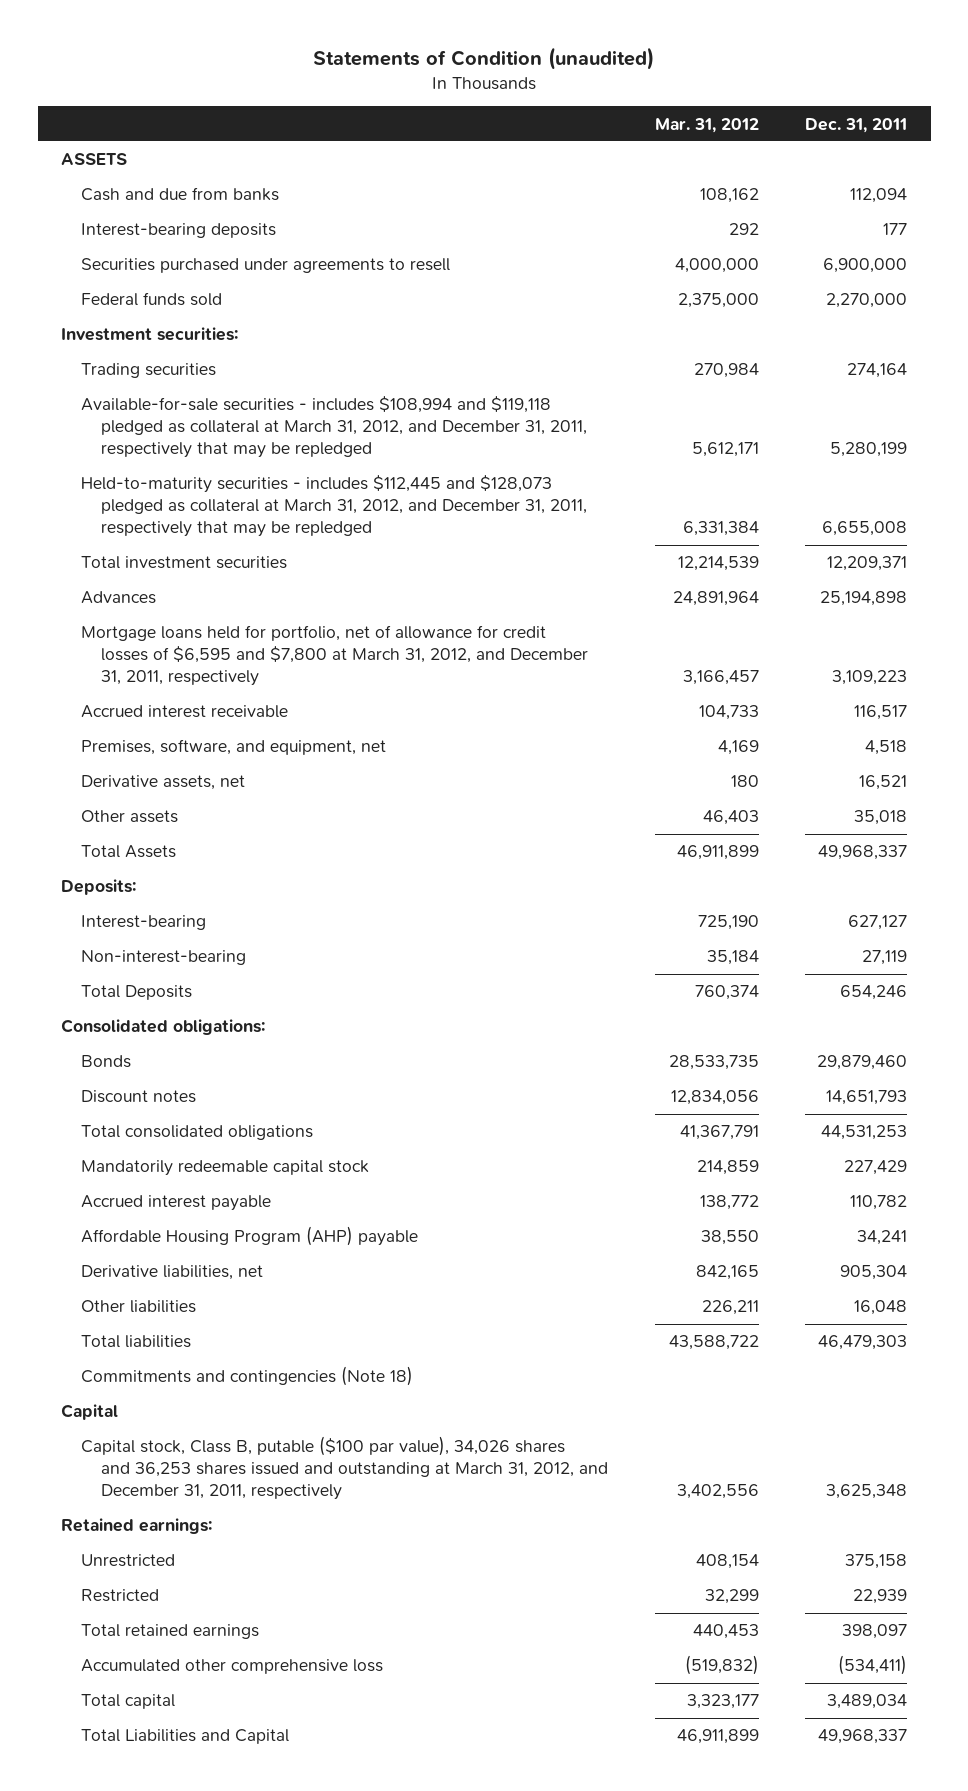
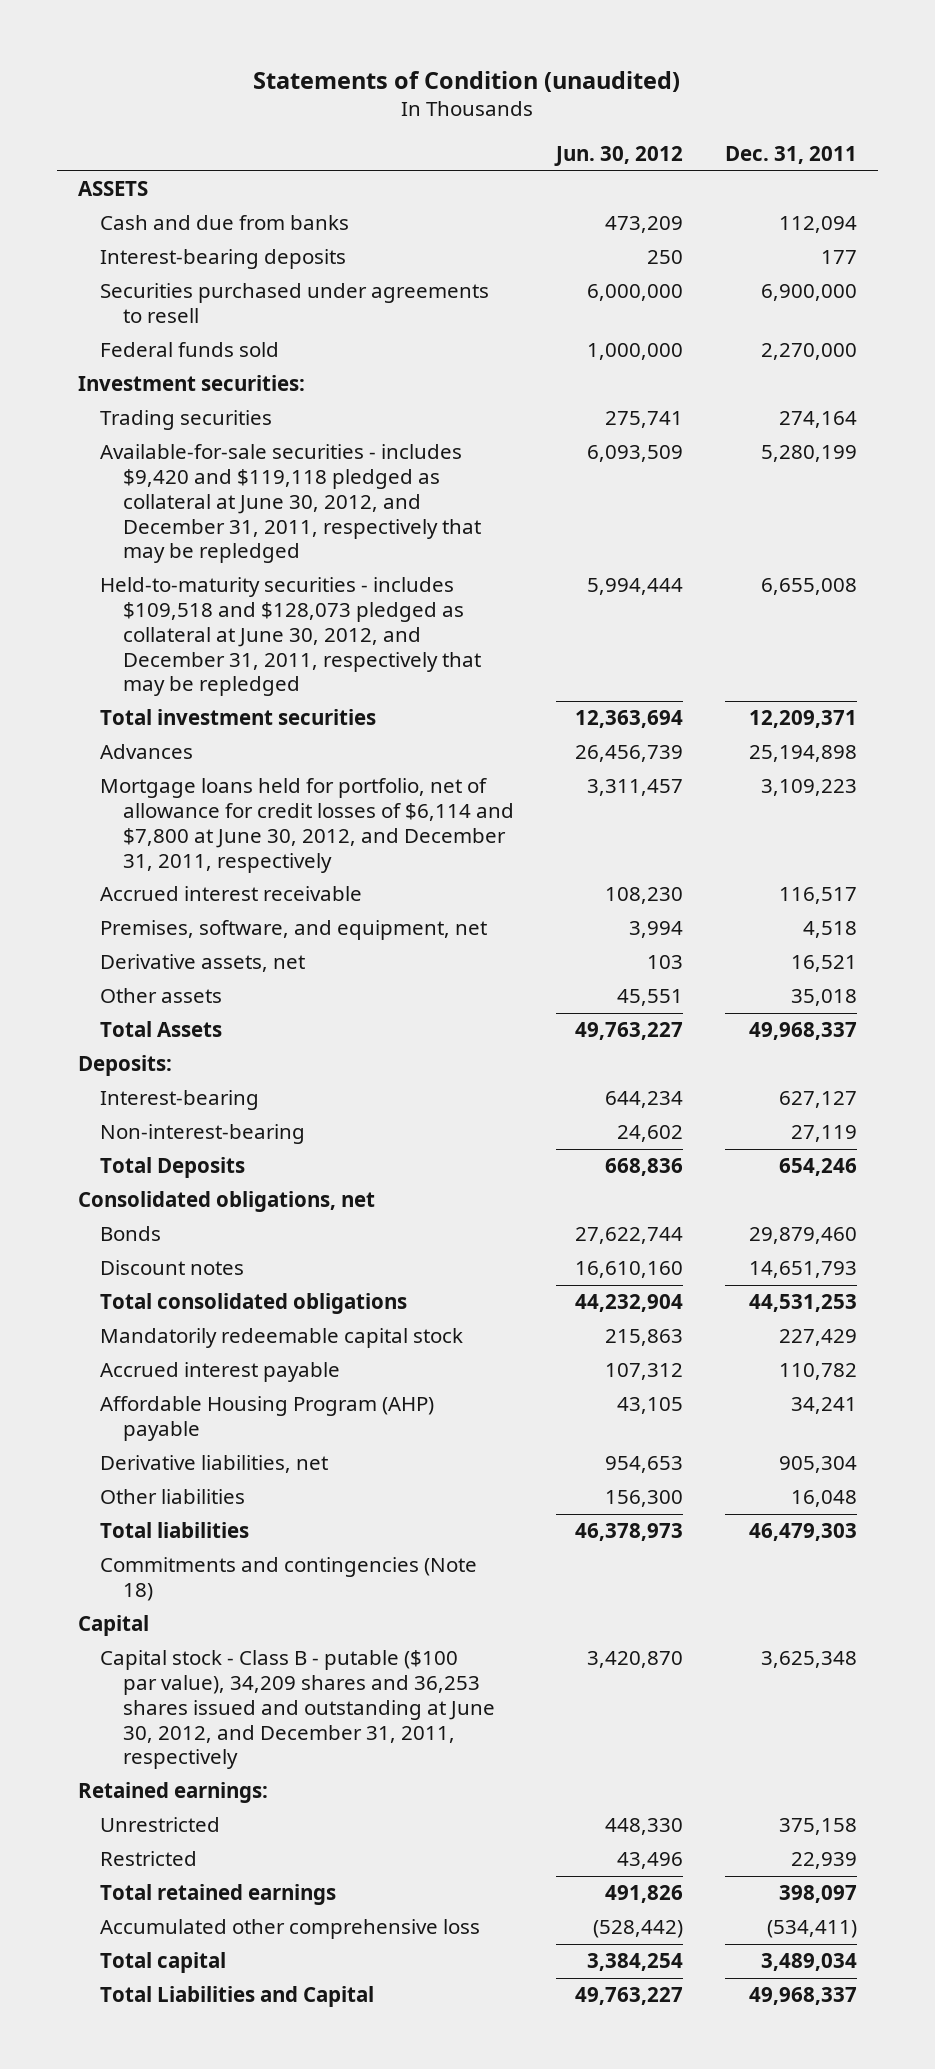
- | Mar. 31, 2012 | Dec. 31, 2011
+ | Jun. 30, 2012 | Dec. 31, 2011
- Available-for-sale securities - includes $108,994 and $119,118 pledged as collateral at March 31, 2012, and December 31, 2011, respectively that may be repledged | 5,612,171 | 5,280,199
- Held-to-maturity securities - includes $112,445 and $128,073 pledged as collateral at March 31, 2012, and December 31, 2011, respectively that may be repledged | 6,331,384 | 6,655,008
+ Available-for-sale securities - includes $9,420 and $119,118 pledged as collateral at June 30, 2012, and December 31, 2011, respectively that may be repledged | 6,093,509 | 5,280,199
+ Held-to-maturity securities - includes $109,518 and $128,073 pledged as collateral at June 30, 2012, and December 31, 2011, respectively that may be repledged | 5,994,444 | 6,655,008
- Mortgage loans held for portfolio, net of allowance for credit losses of $6,595 and $7,800 at March 31, 2012, and December 31, 2011, respectively | 3,166,457 | 3,109,223
+ Mortgage loans held for portfolio, net of allowance for credit losses of $6,114 and $7,800 at June 30, 2012, and December 31, 2011, respectively | 3,311,457 | 3,109,223
- Consolidated obligations:
+ Consolidated obligations, net
- Capital stock, Class B, putable ($100 par value), 34,026 shares and 36,253 shares issued and outstanding at March 31, 2012, and December 31, 2011, respectively | 3,402,556 | 3,625,348
+ Capital stock - Class B - putable ($100 par value), 34,209 shares and 36,253 shares issued and outstanding at June 30, 2012, and December 31, 2011, respectively | 3,420,870 | 3,625,348

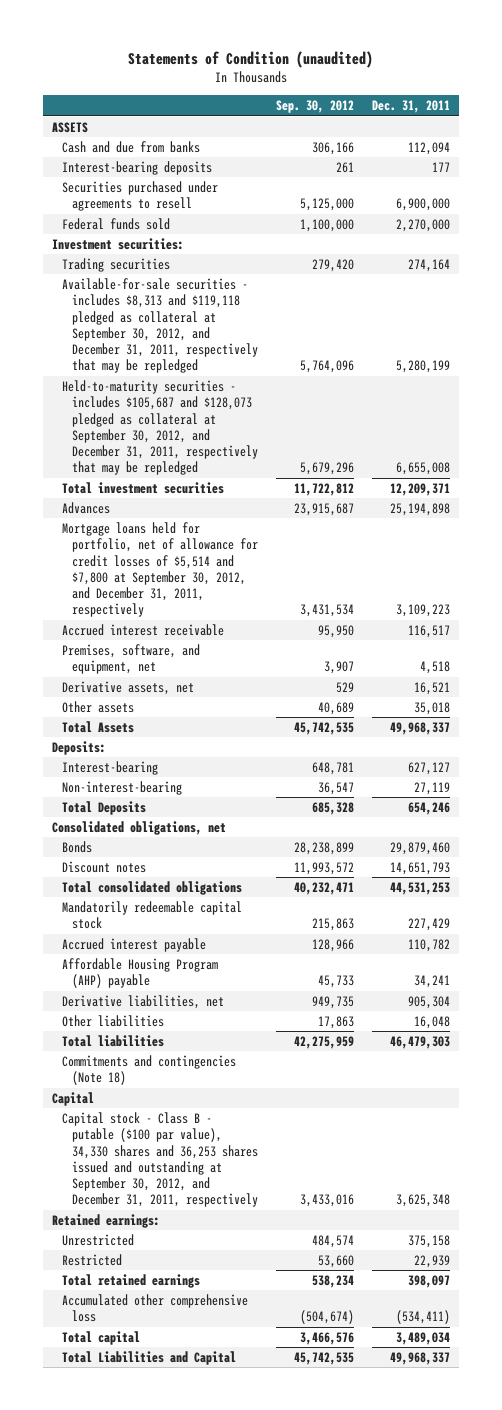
- | Jun. 30, 2012 | Dec. 31, 2011
+ | Sep. 30, 2012 | Dec. 31, 2011
- Available-for-sale securities - includes $9,420 and $119,118 pledged as collateral at June 30, 2012, and December 31, 2011, respectively that may be repledged | 6,093,509 | 5,280,199
- Held-to-maturity securities - includes $109,518 and $128,073 pledged as collateral at June 30, 2012, and December 31, 2011, respectively that may be repledged | 5,994,444 | 6,655,008
+ Available-for-sale securities - includes $8,313 and $119,118 pledged as collateral at September 30, 2012, and December 31, 2011, respectively that may be repledged | 5,764,096 | 5,280,199
+ Held-to-maturity securities - includes $105,687 and $128,073 pledged as collateral at September 30, 2012, and December 31, 2011, respectively that may be repledged | 5,679,296 | 6,655,008
- Mortgage loans held for portfolio, net of allowance for credit losses of $6,114 and $7,800 at June 30, 2012, and December 31, 2011, respectively | 3,311,457 | 3,109,223
+ Mortgage loans held for portfolio, net of allowance for credit losses of $5,514 and $7,800 at September 30, 2012, and December 31, 2011, respectively | 3,431,534 | 3,109,223
- Capital stock - Class B - putable ($100 par value), 34,209 shares and 36,253 shares issued and outstanding at June 30, 2012, and December 31, 2011, respectively | 3,420,870 | 3,625,348
+ Capital stock - Class B - putable ($100 par value), 34,330 shares and 36,253 shares issued and outstanding at September 30, 2012, and December 31, 2011, respectively | 3,433,016 | 3,625,348

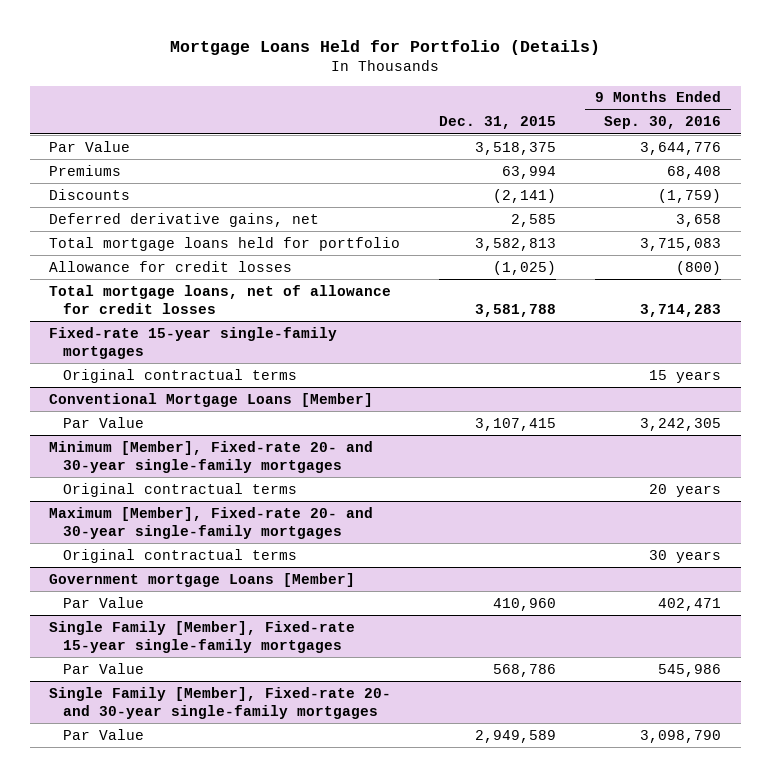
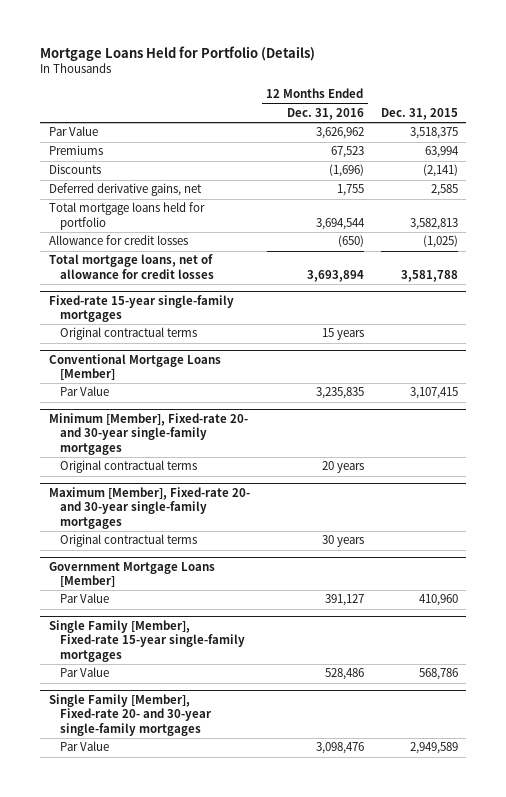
- | Dec. 31, 2015 | 9 Months Ended Sep. 30, 2016
+ | 12 Months Ended Dec. 31, 2016 | Dec. 31, 2015
- Government mortgage Loans [Member]
+ Government Mortgage Loans [Member]

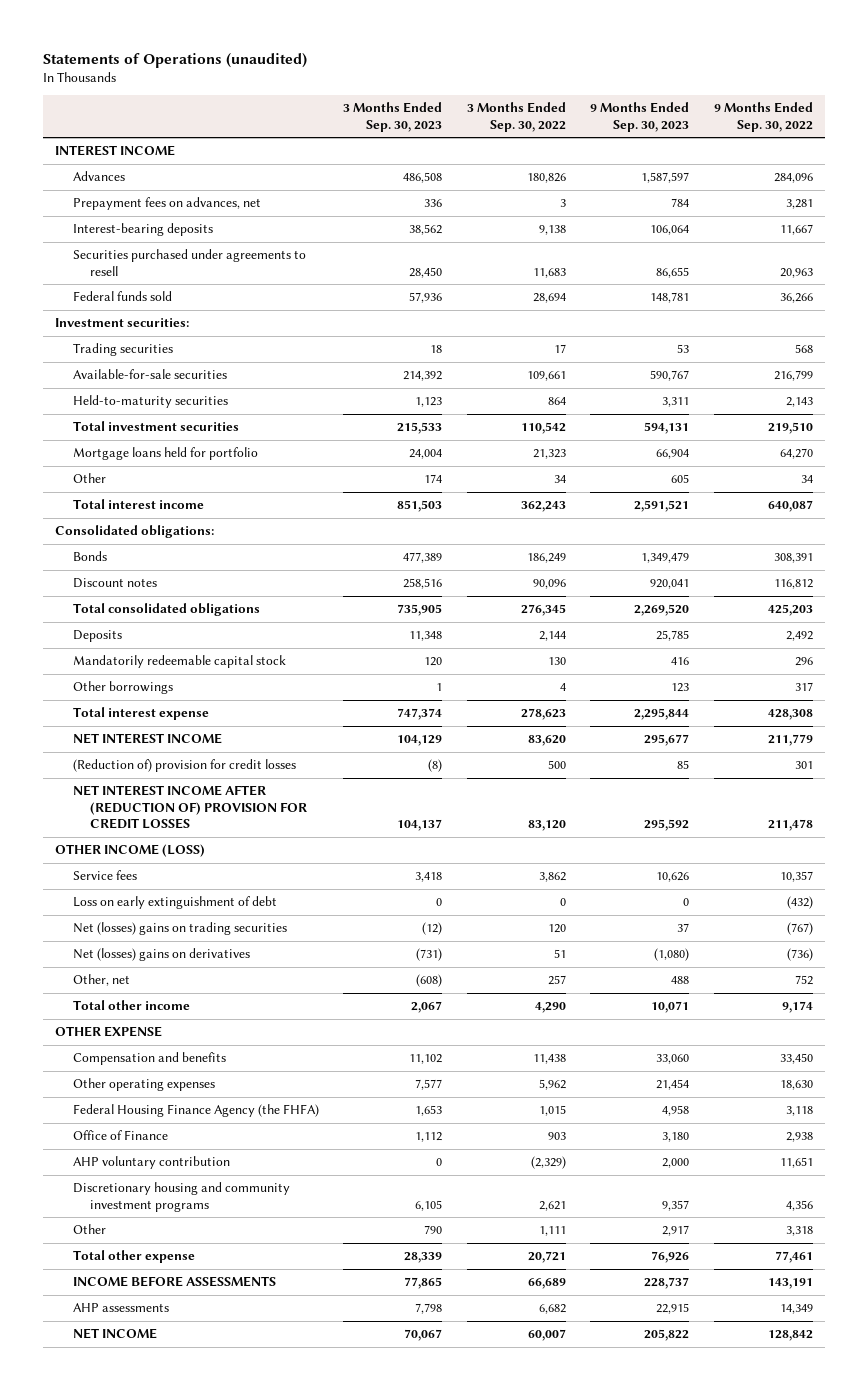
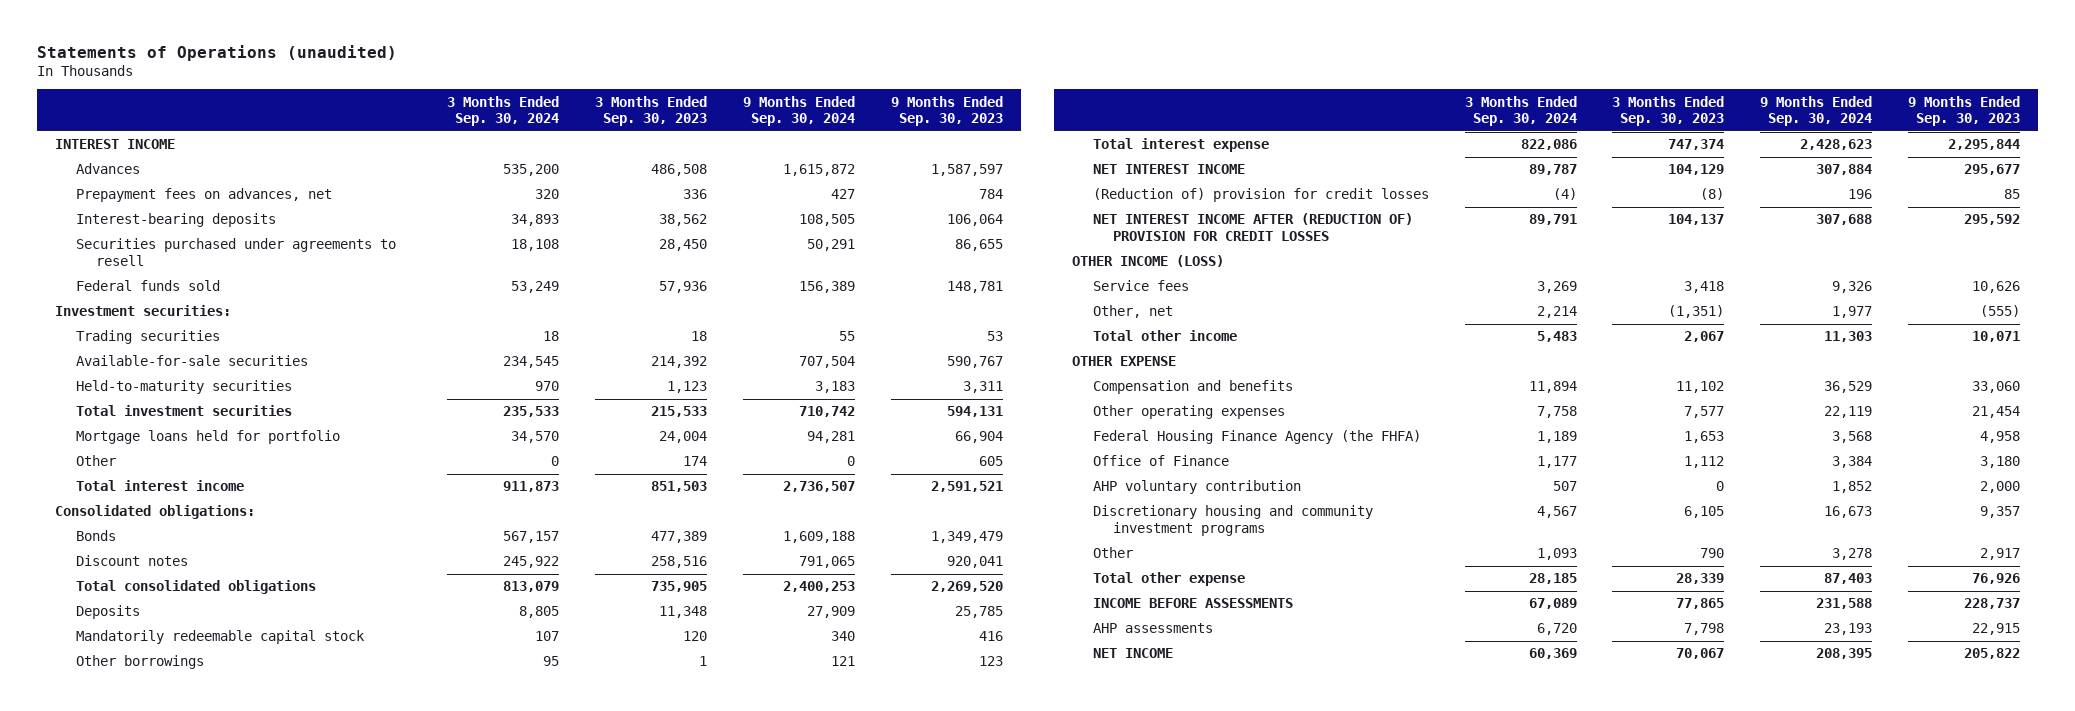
- | 3 Months Ended Sep. 30, 2023 | 3 Months Ended Sep. 30, 2022 | 9 Months Ended Sep. 30, 2023 | 9 Months Ended Sep. 30, 2022
+ | 3 Months Ended Sep. 30, 2024 | 3 Months Ended Sep. 30, 2023 | 9 Months Ended Sep. 30, 2024 | 9 Months Ended Sep. 30, 2023
- Loss on early extinguishment of debt | 0 | 0 | 0 | (432)
- Net (losses) gains on trading securities | (12) | 120 | 37 | (767)
- Net (losses) gains on derivatives | (731) | 51 | (1,080) | (736)
- Other, net | (608) | 257 | 488 | 752
+ Other, net | 2,214 | (1,351) | 1,977 | (555)

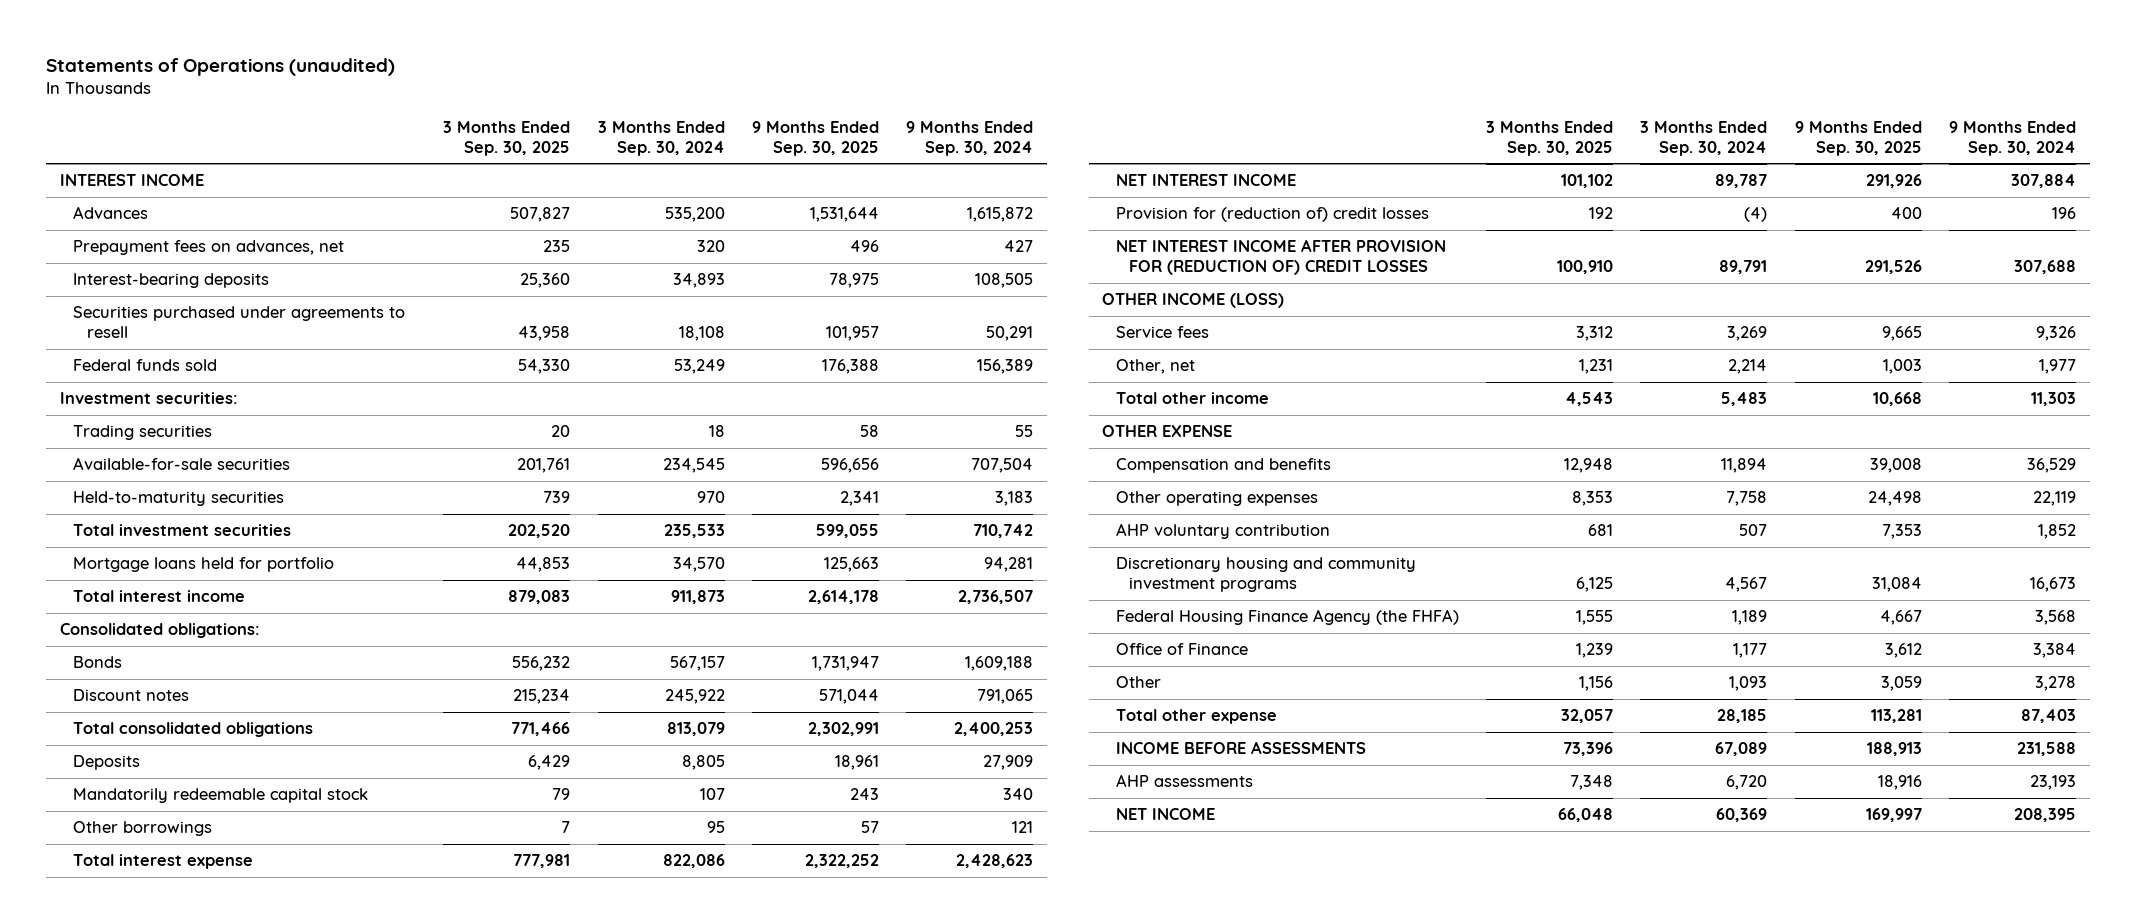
- | 3 Months Ended Sep. 30, 2024 | 3 Months Ended Sep. 30, 2023 | 9 Months Ended Sep. 30, 2024 | 9 Months Ended Sep. 30, 2023
+ | 3 Months Ended Sep. 30, 2025 | 3 Months Ended Sep. 30, 2024 | 9 Months Ended Sep. 30, 2025 | 9 Months Ended Sep. 30, 2024
- Other | 0 | 174 | 0 | 605
- (Reduction of) provision for credit losses | (4) | (8) | 196 | 85
- NET INTEREST INCOME AFTER (REDUCTION OF) PROVISION FOR CREDIT LOSSES | 89,791 | 104,137 | 307,688 | 295,592
+ Provision for (reduction of) credit losses | 192 | (4) | 400 | 196
+ NET INTEREST INCOME AFTER PROVISION FOR (REDUCTION OF) CREDIT LOSSES | 100,910 | 89,791 | 291,526 | 307,688
moved down: Federal Housing Finance Agency (the FHFA) | 1,555 | 1,189 | 4,667 | 3,568
moved down: Office of Finance | 1,239 | 1,177 | 3,612 | 3,384

